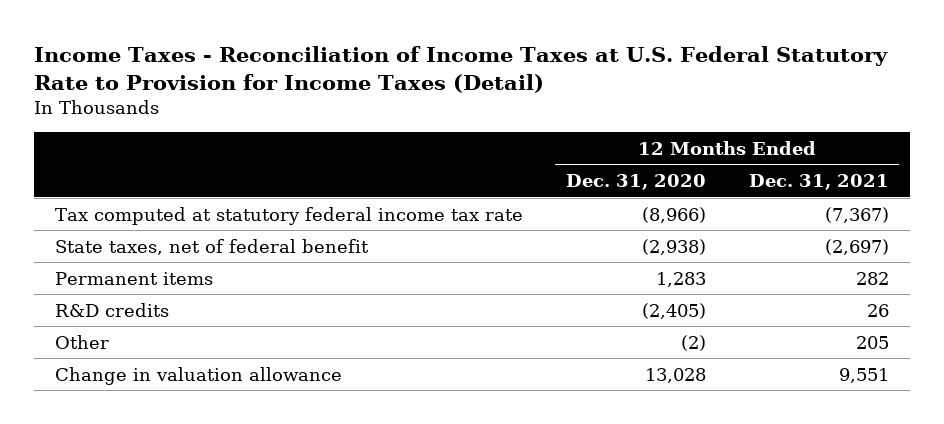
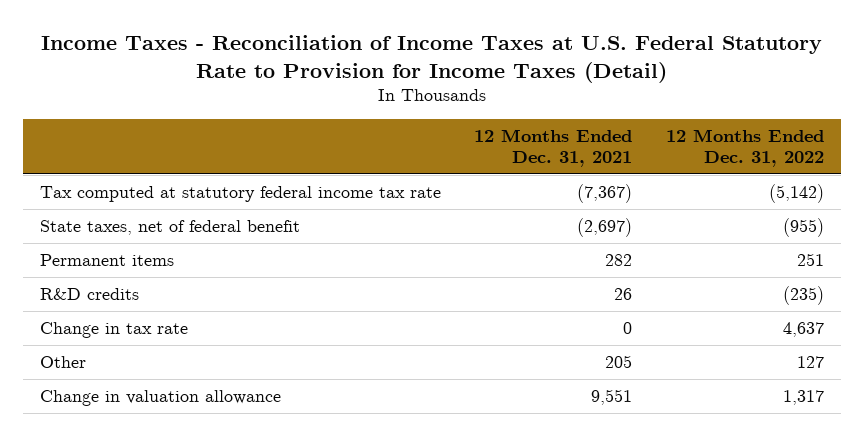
- | 12 Months Ended Dec. 31, 2020 | 12 Months Ended Dec. 31, 2021
+ | 12 Months Ended Dec. 31, 2021 | 12 Months Ended Dec. 31, 2022
+ Change in tax rate | 0 | 4,637

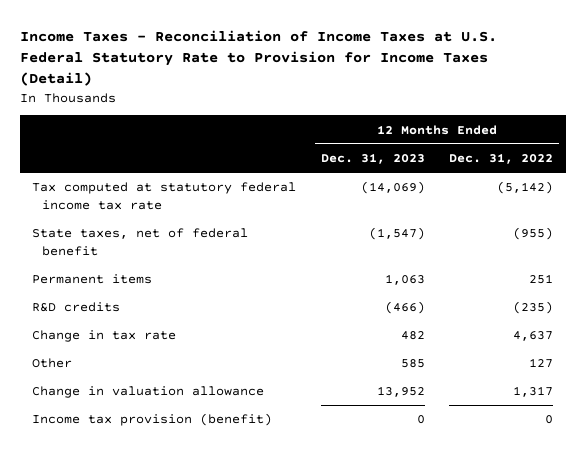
- | 12 Months Ended Dec. 31, 2021 | 12 Months Ended Dec. 31, 2022
+ | 12 Months Ended Dec. 31, 2023 | 12 Months Ended Dec. 31, 2022
+ Income tax provision (benefit) | 0 | 0

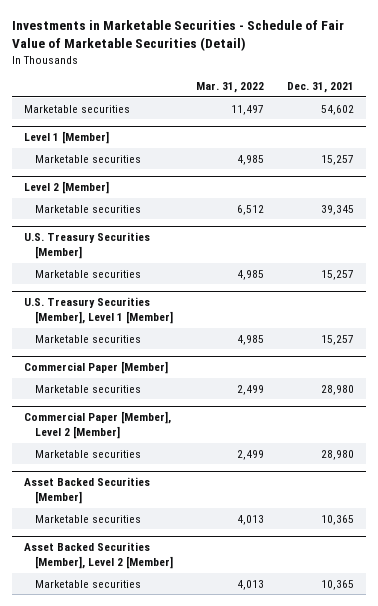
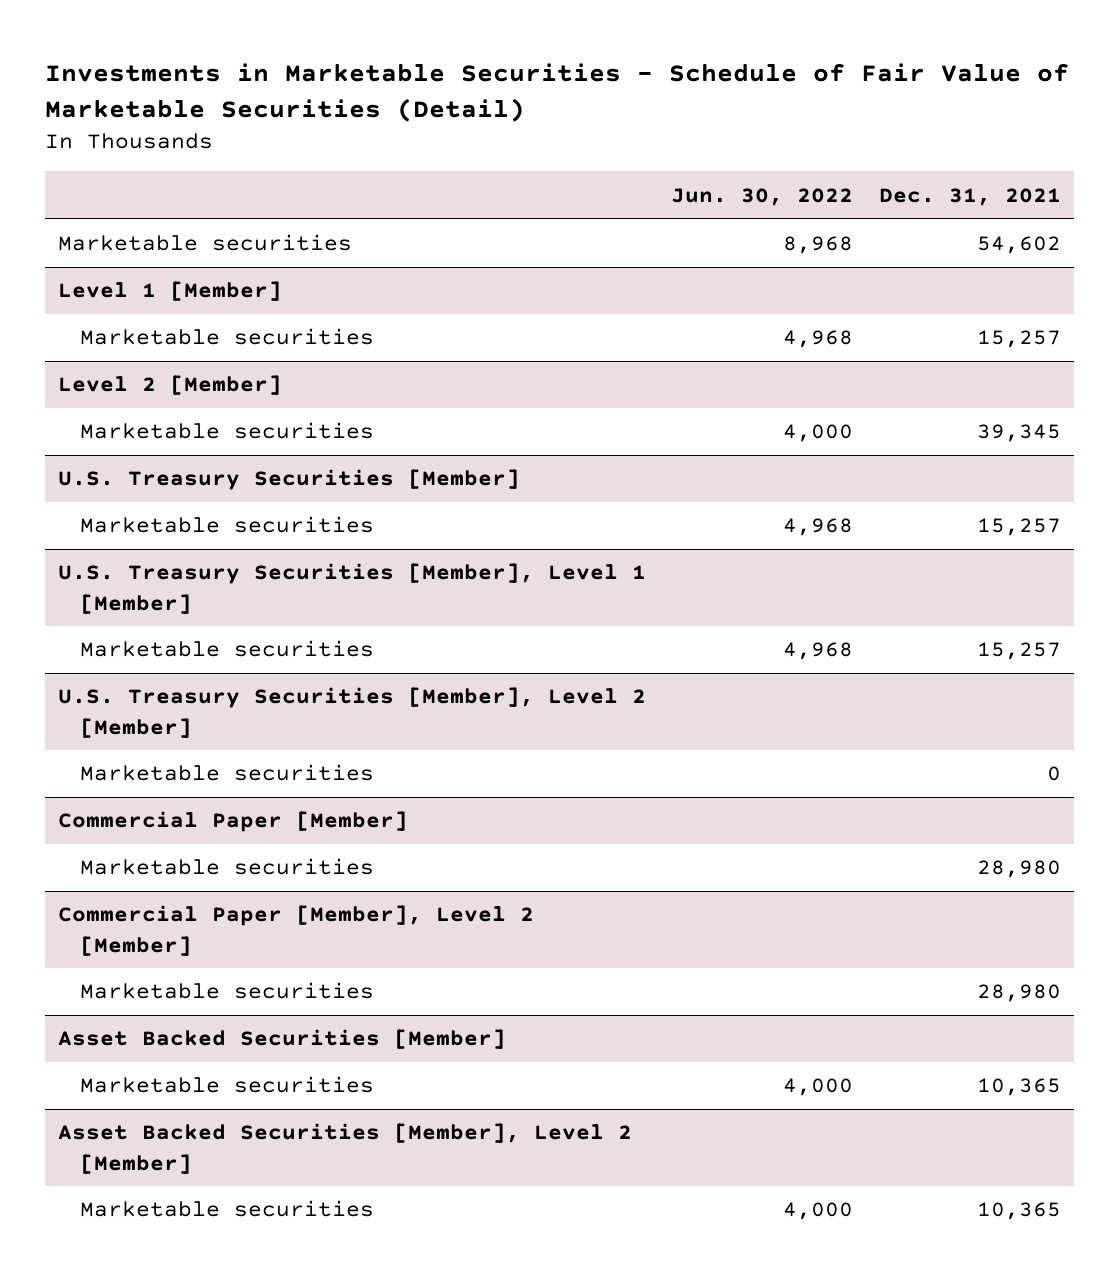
- | Mar. 31, 2022 | Dec. 31, 2021
+ | Jun. 30, 2022 | Dec. 31, 2021
+ U.S. Treasury Securities [Member], Level 2 [Member]
+ Marketable securities | | 0

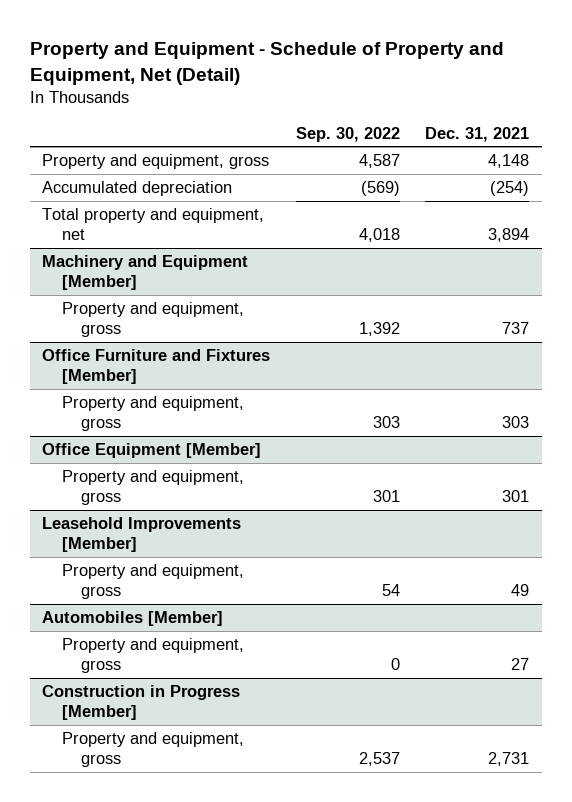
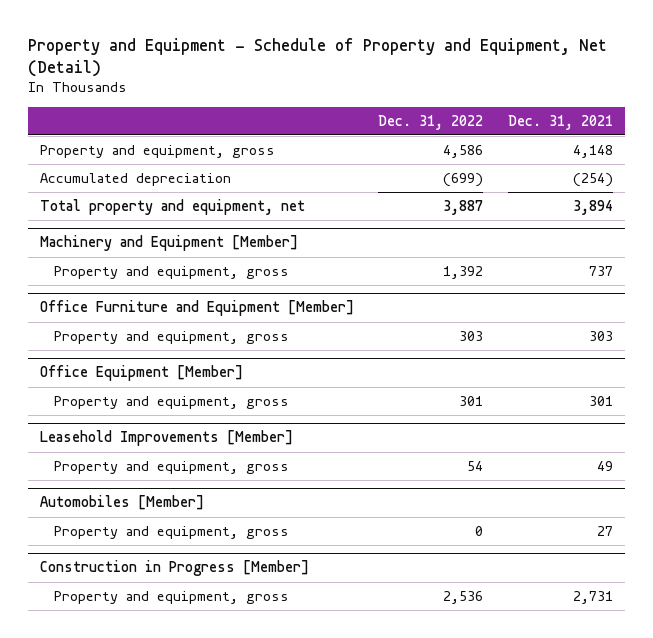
- | Sep. 30, 2022 | Dec. 31, 2021
+ | Dec. 31, 2022 | Dec. 31, 2021
- Office Furniture and Fixtures [Member]
+ Office Furniture and Equipment [Member]

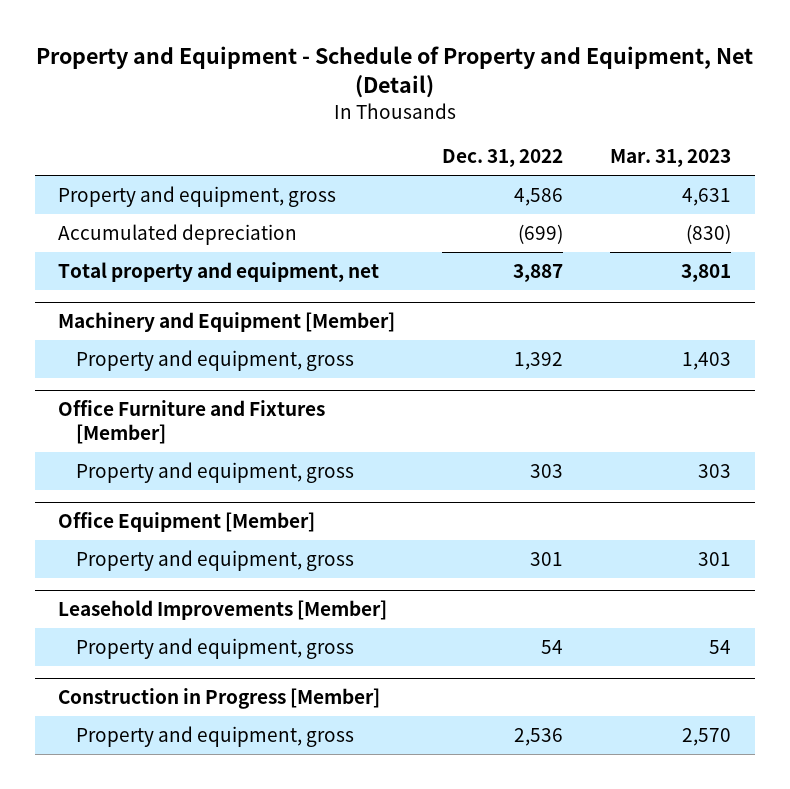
- | Dec. 31, 2022 | Dec. 31, 2021
+ | Dec. 31, 2022 | Mar. 31, 2023
- Office Furniture and Equipment [Member]
+ Office Furniture and Fixtures [Member]
- Automobiles [Member]
- Property and equipment, gross | 0 | 27

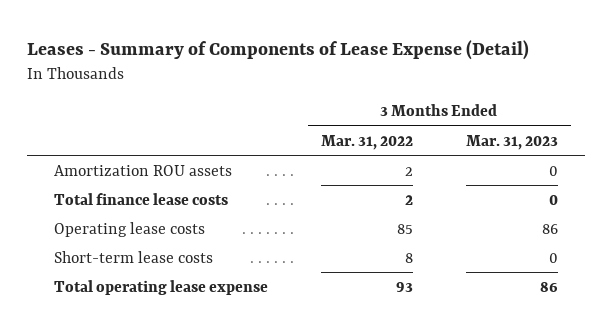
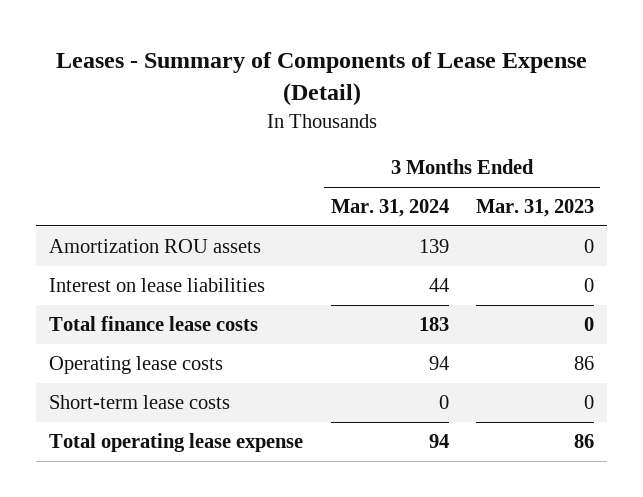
- | 3 Months Ended Mar. 31, 2022 | 3 Months Ended Mar. 31, 2023
+ | 3 Months Ended Mar. 31, 2024 | 3 Months Ended Mar. 31, 2023
+ Interest on lease liabilities | 44 | 0

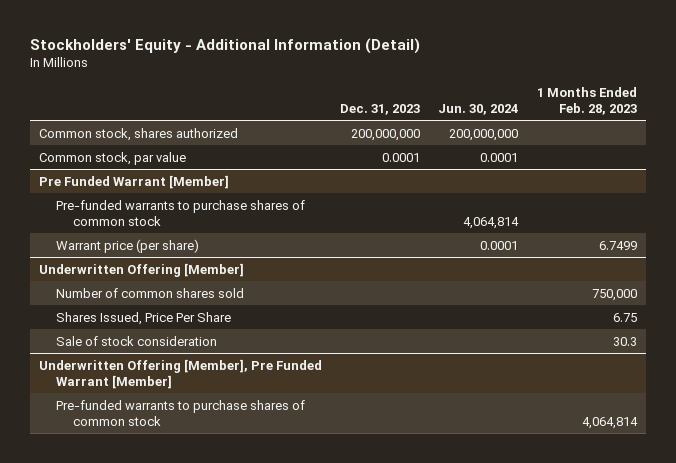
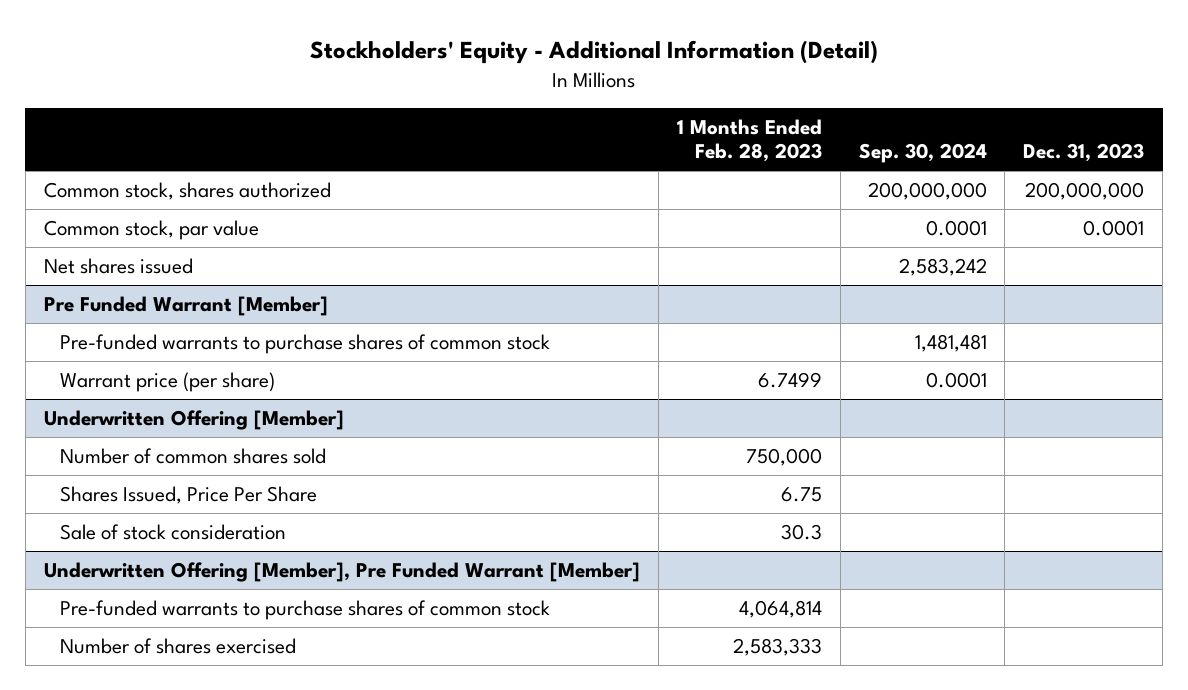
- | Dec. 31, 2023 | Jun. 30, 2024 | 1 Months Ended Feb. 28, 2023
+ | 1 Months Ended Feb. 28, 2023 | Sep. 30, 2024 | Dec. 31, 2023
+ Net shares issued | | 2,583,242 |
@ Underwritten Offering [Member], Pre Funded Warrant [Member]
+ Number of shares exercised | 2,583,333 | |

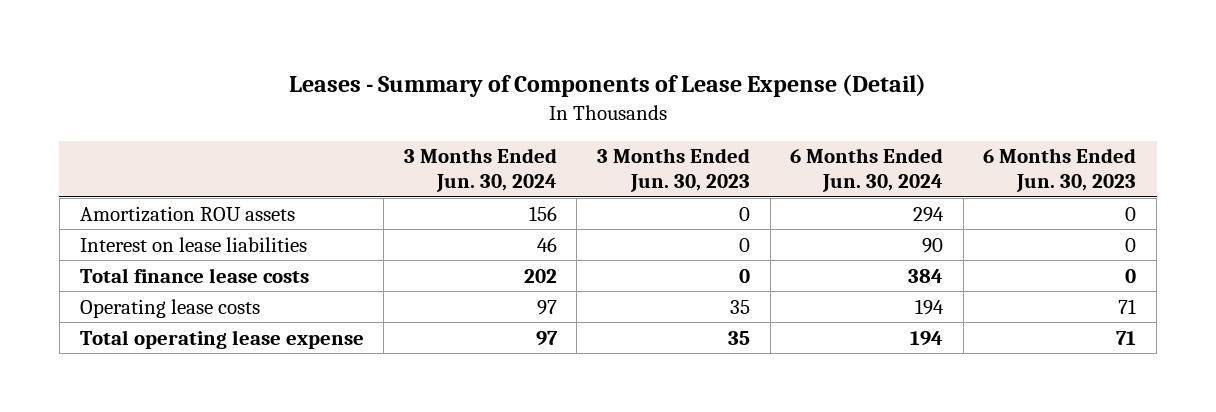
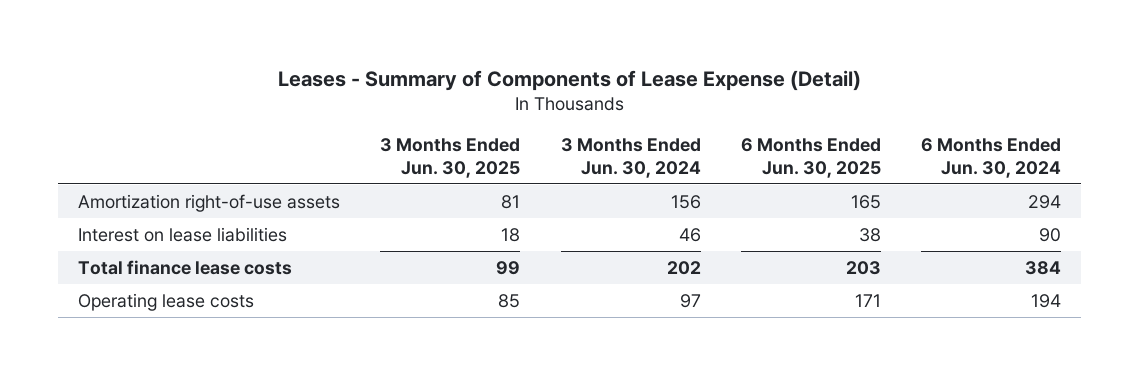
- | 3 Months Ended Jun. 30, 2024 | 3 Months Ended Jun. 30, 2023 | 6 Months Ended Jun. 30, 2024 | 6 Months Ended Jun. 30, 2023
+ | 3 Months Ended Jun. 30, 2025 | 3 Months Ended Jun. 30, 2024 | 6 Months Ended Jun. 30, 2025 | 6 Months Ended Jun. 30, 2024
- Amortization ROU assets | 156 | 0 | 294 | 0
+ Amortization right-of-use assets | 81 | 156 | 165 | 294
- Total operating lease expense | 97 | 35 | 194 | 71

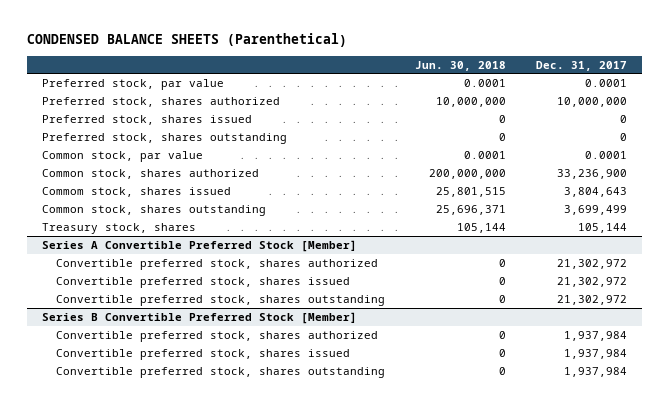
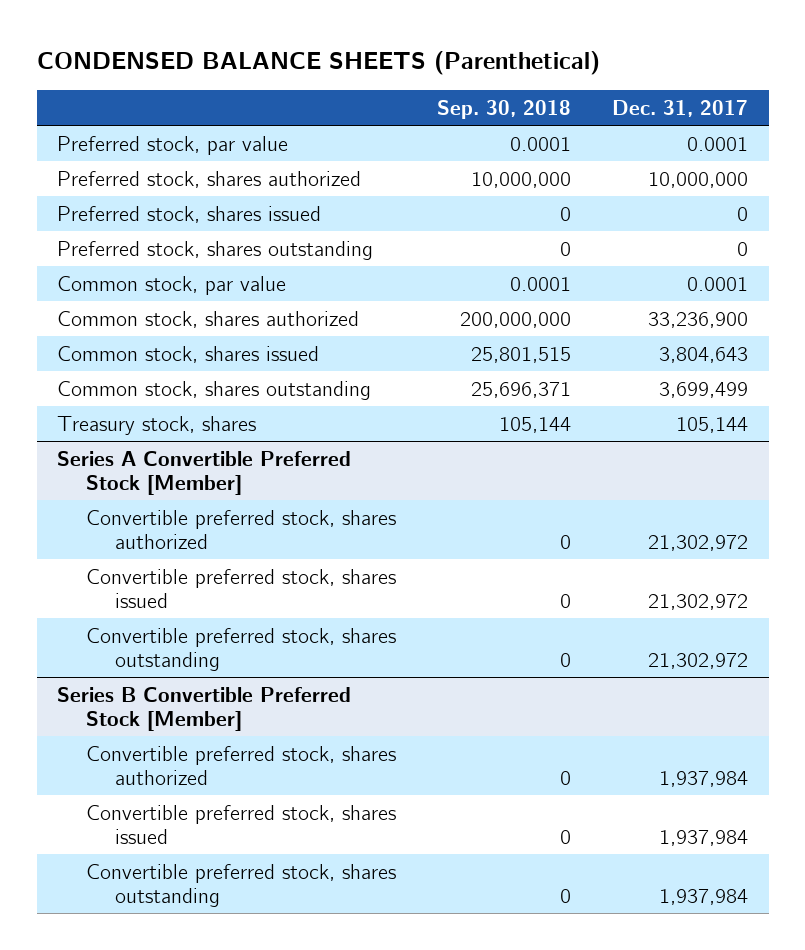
- | Jun. 30, 2018 | Dec. 31, 2017
+ | Sep. 30, 2018 | Dec. 31, 2017
- Commom stock, shares issued | 25,801,515 | 3,804,643
+ Common stock, shares issued | 25,801,515 | 3,804,643

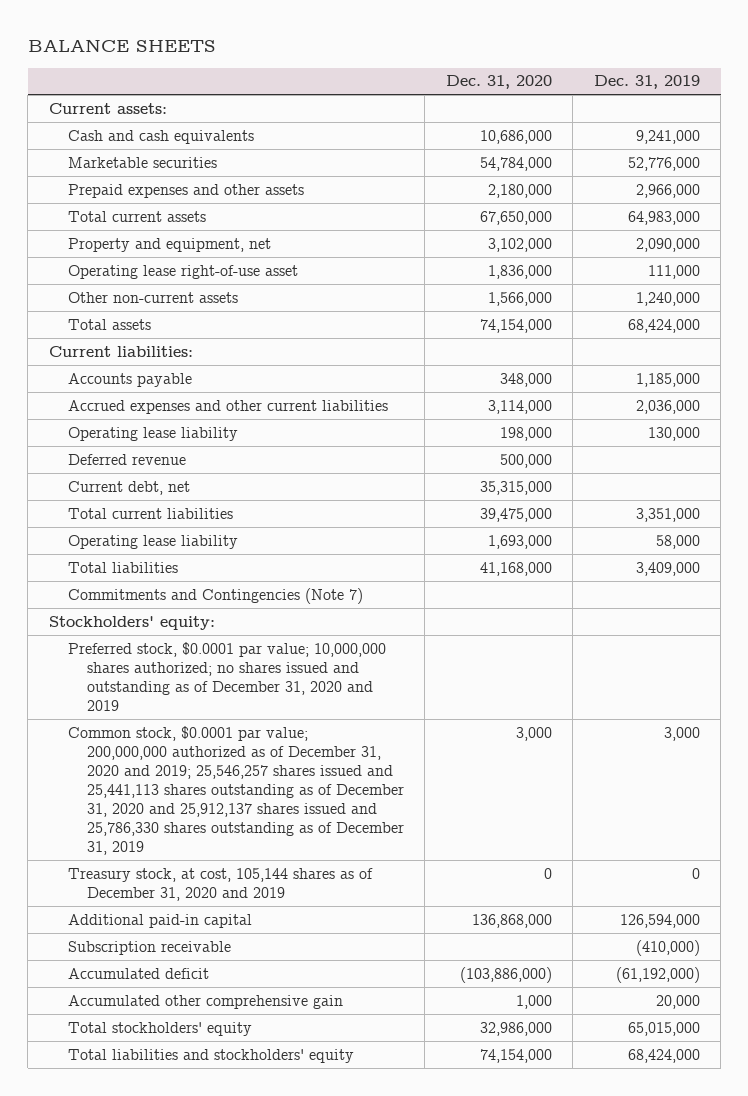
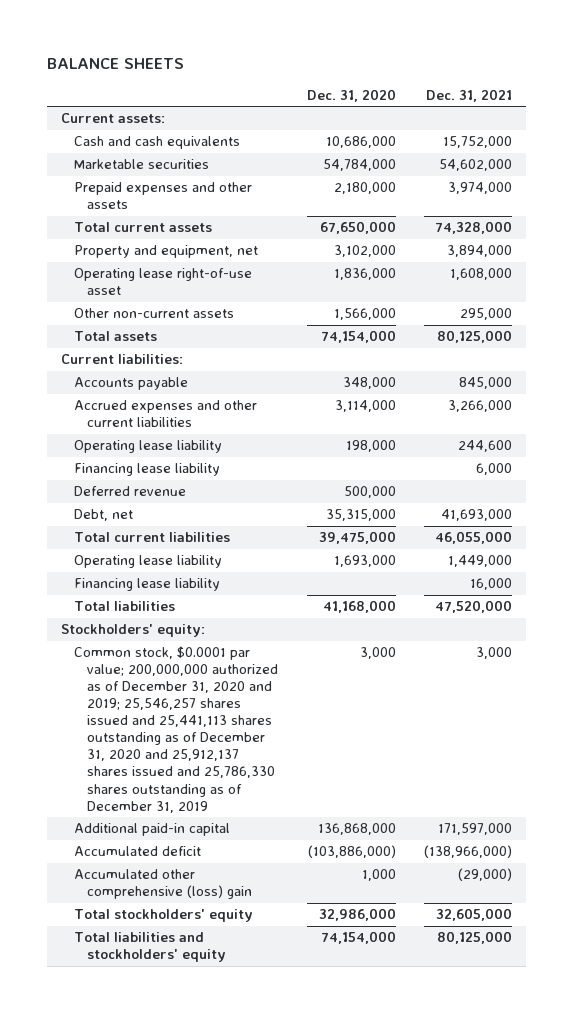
- | Dec. 31, 2020 | Dec. 31, 2019
+ | Dec. 31, 2020 | Dec. 31, 2021
+ Financing lease liability | | 6,000
- Current debt, net | 35,315,000 |
+ Debt, net | 35,315,000 | 41,693,000
+ Financing lease liability | | 16,000
- Commitments and Contingencies (Note 7)
- Preferred stock, $0.0001 par value; 10,000,000 shares authorized; no shares issued and outstanding as of December 31, 2020 and 2019
- Treasury stock, at cost, 105,144 shares as of December 31, 2020 and 2019 | 0 | 0
- Subscription receivable | | (410,000)
- Accumulated other comprehensive gain | 1,000 | 20,000
+ Accumulated other comprehensive (loss) gain | 1,000 | (29,000)

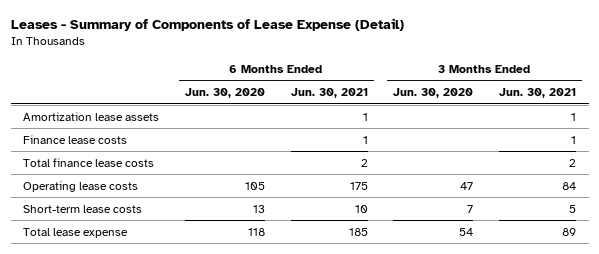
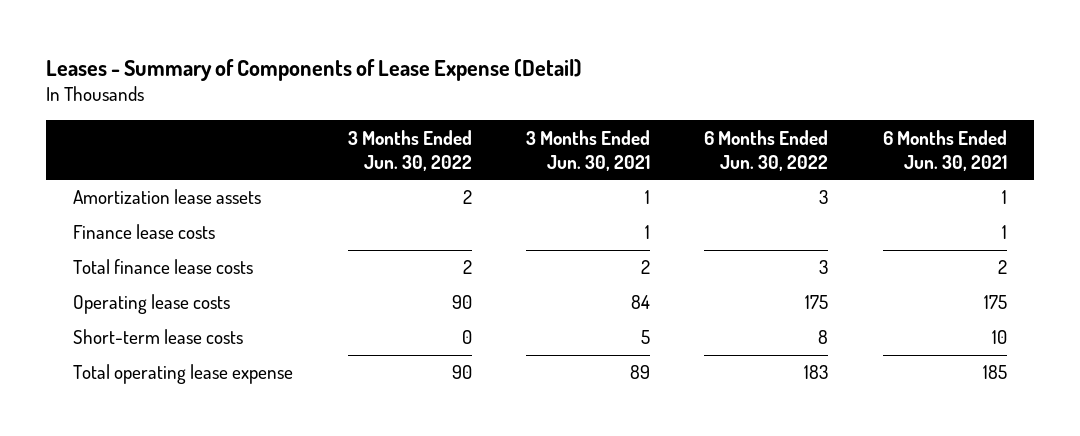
- | 6 Months Ended Jun. 30, 2020 | 6 Months Ended Jun. 30, 2021 | 3 Months Ended Jun. 30, 2020 | 3 Months Ended Jun. 30, 2021
+ | 3 Months Ended Jun. 30, 2022 | 3 Months Ended Jun. 30, 2021 | 6 Months Ended Jun. 30, 2022 | 6 Months Ended Jun. 30, 2021
- Total lease expense | 118 | 185 | 54 | 89
+ Total operating lease expense | 90 | 89 | 183 | 185

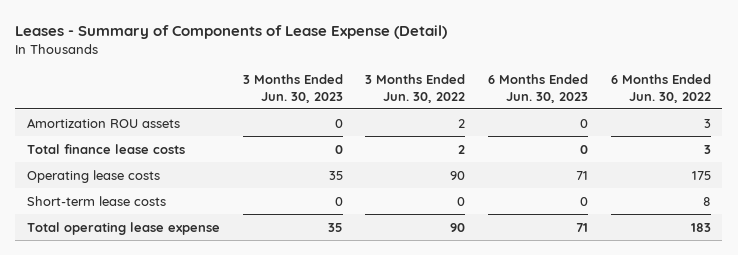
- | 3 Months Ended Jun. 30, 2022 | 3 Months Ended Jun. 30, 2021 | 6 Months Ended Jun. 30, 2022 | 6 Months Ended Jun. 30, 2021
+ | 3 Months Ended Jun. 30, 2023 | 3 Months Ended Jun. 30, 2022 | 6 Months Ended Jun. 30, 2023 | 6 Months Ended Jun. 30, 2022
- Amortization lease assets | 2 | 1 | 3 | 1
- Finance lease costs | | 1 | | 1
+ Amortization ROU assets | 0 | 2 | 0 | 3

